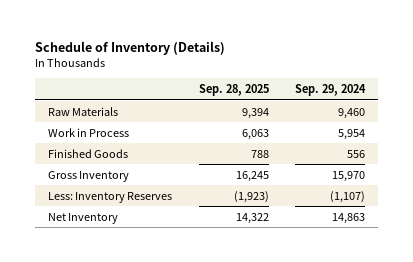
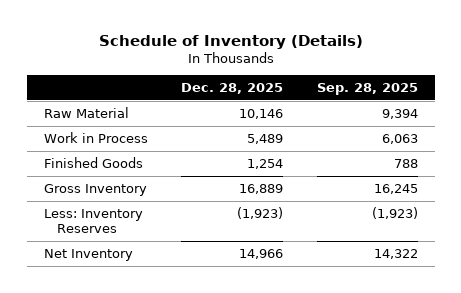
- | Sep. 28, 2025 | Sep. 29, 2024
+ | Dec. 28, 2025 | Sep. 28, 2025
- Raw Materials | 9,394 | 9,460
+ Raw Material | 10,146 | 9,394

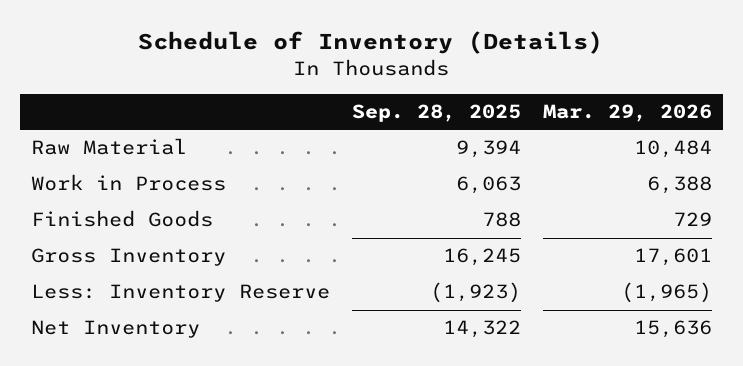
- | Dec. 28, 2025 | Sep. 28, 2025
+ | Sep. 28, 2025 | Mar. 29, 2026
- Less: Inventory Reserves | (1,923) | (1,923)
+ Less: Inventory Reserve | (1,923) | (1,965)

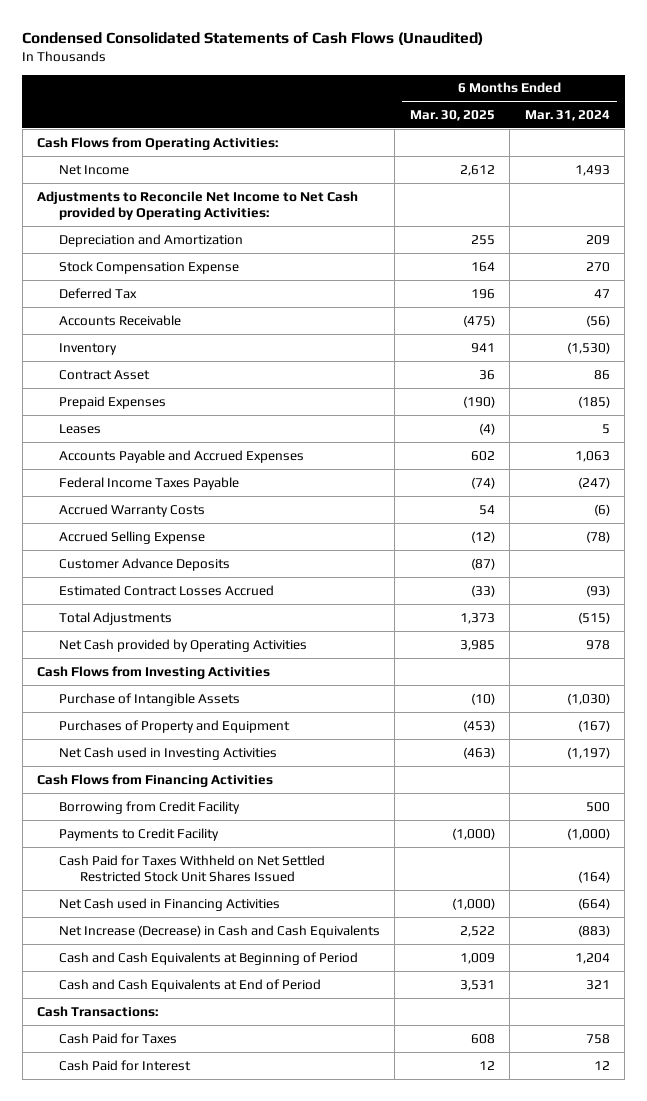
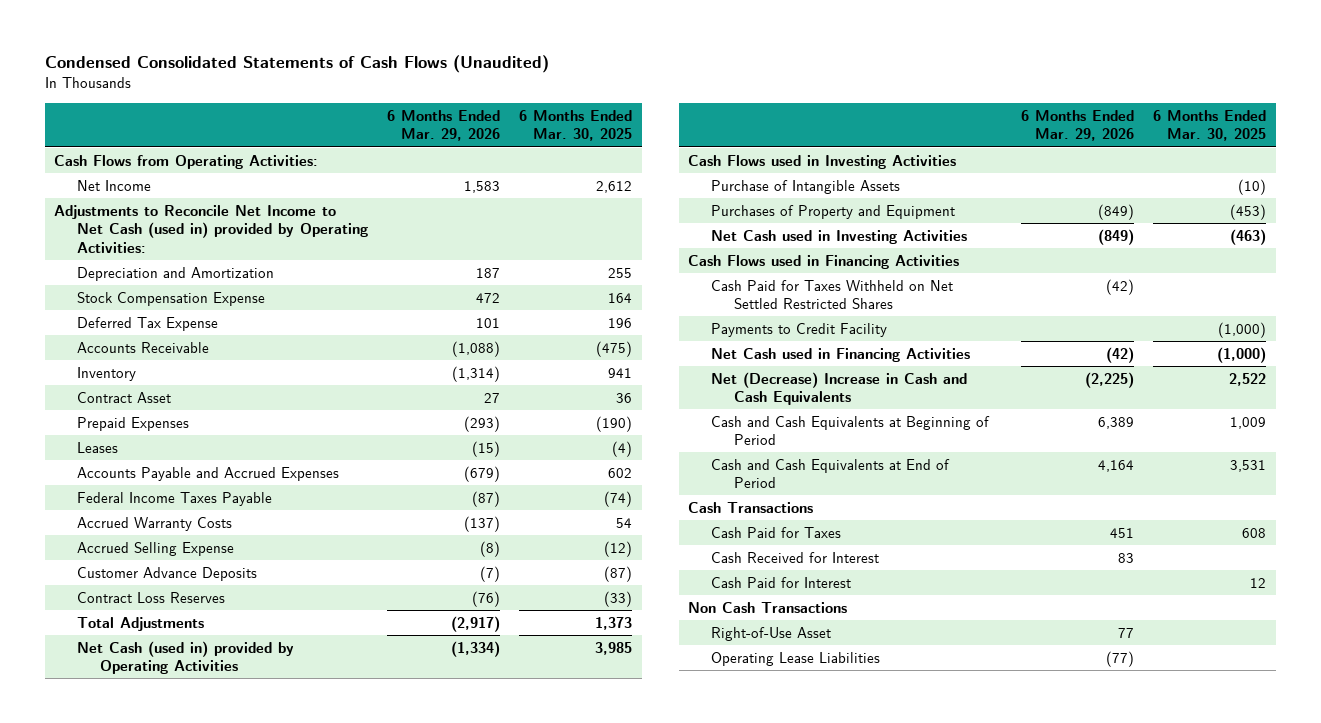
- | 6 Months Ended Mar. 30, 2025 | 6 Months Ended Mar. 31, 2024
+ | 6 Months Ended Mar. 29, 2026 | 6 Months Ended Mar. 30, 2025
- Adjustments to Reconcile Net Income to Net Cash provided by Operating Activities:
+ Adjustments to Reconcile Net Income to Net Cash (used in) provided by Operating Activities:
- Deferred Tax | 196 | 47
+ Deferred Tax Expense | 101 | 196
- Estimated Contract Losses Accrued | (33) | (93)
+ Contract Loss Reserves | (76) | (33)
- Net Cash provided by Operating Activities | 3,985 | 978
- Cash Flows from Investing Activities
+ Net Cash (used in) provided by Operating Activities | (1,334) | 3,985
+ Cash Flows used in Investing Activities
- Cash Flows from Financing Activities
- Borrowing from Credit Facility | | 500
+ Cash Flows used in Financing Activities
+ Cash Paid for Taxes Withheld on Net Settled Restricted Shares | (42) |
- Cash Paid for Taxes Withheld on Net Settled Restricted Stock Unit Shares Issued | | (164)
- Net Increase (Decrease) in Cash and Cash Equivalents | 2,522 | (883)
+ Net (Decrease) Increase in Cash and Cash Equivalents | (2,225) | 2,522
- Cash Transactions:
+ Cash Transactions
+ Cash Received for Interest | 83 |
+ Non Cash Transactions
+ Right-of-Use Asset | 77 |
+ Operating Lease Liabilities | (77) |

